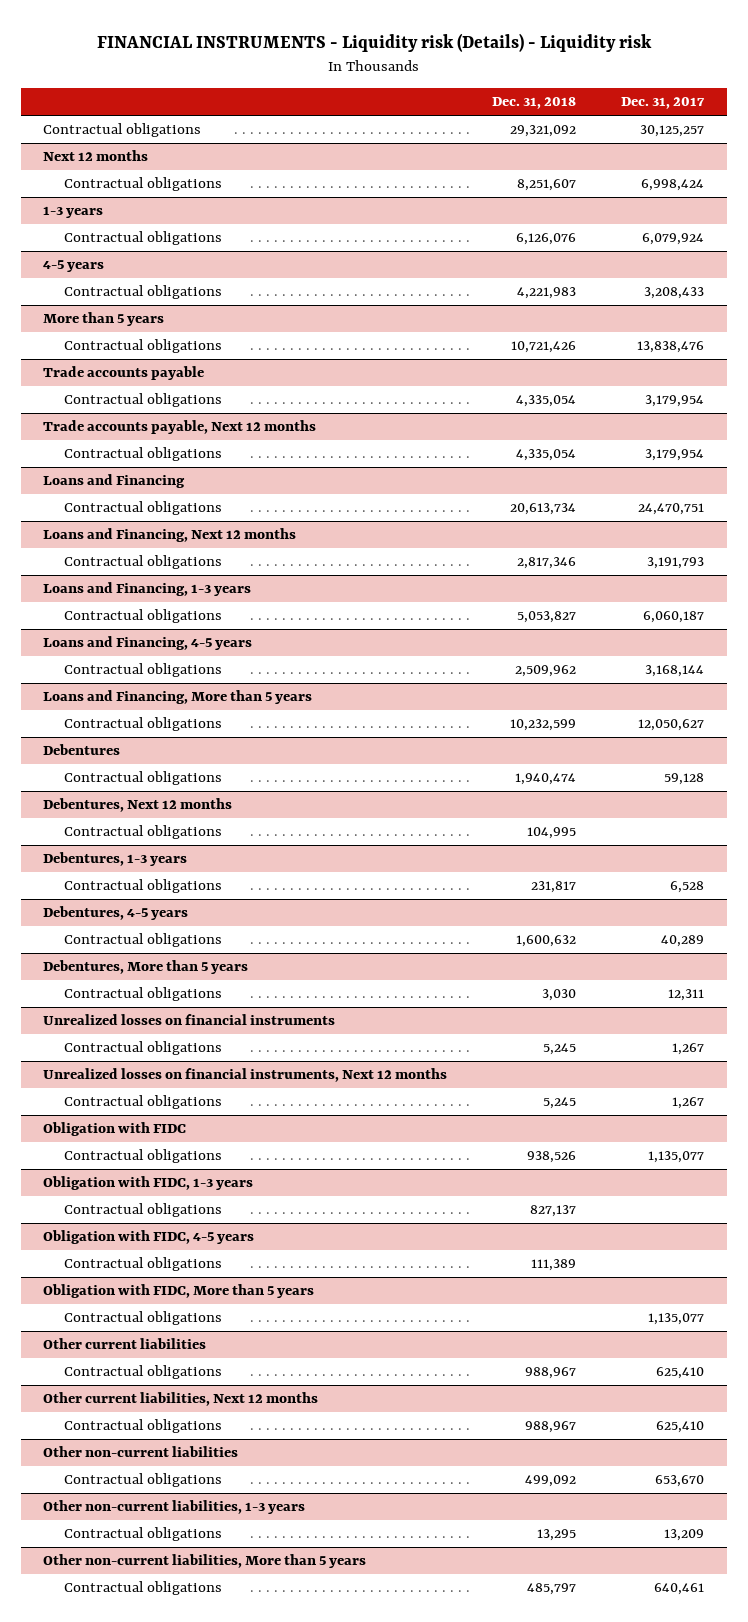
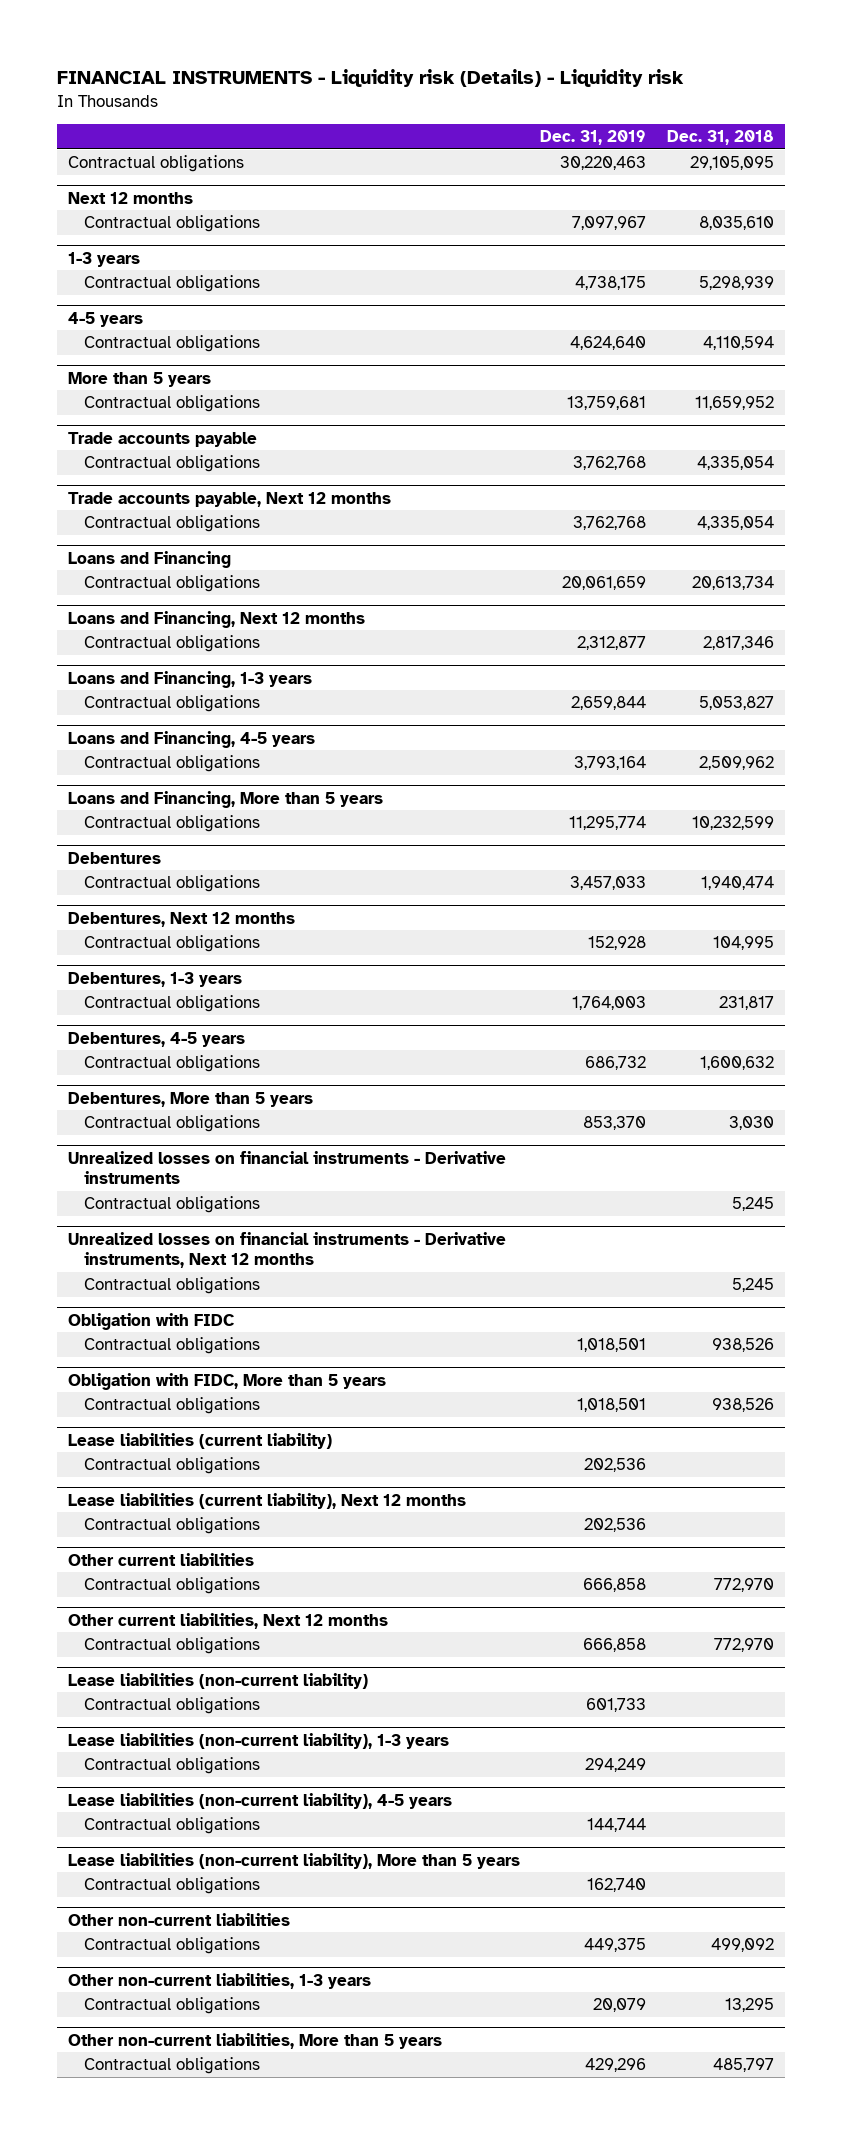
- | Dec. 31, 2018 | Dec. 31, 2017
+ | Dec. 31, 2019 | Dec. 31, 2018
- Contractual obligations | 29,321,092 | 30,125,257
+ Contractual obligations | 30,220,463 | 29,105,095
@ Next 12 months
- Contractual obligations | 8,251,607 | 6,998,424
+ Contractual obligations | 7,097,967 | 8,035,610
@ 1-3 years
- Contractual obligations | 6,126,076 | 6,079,924
+ Contractual obligations | 4,738,175 | 5,298,939
@ 4-5 years
- Contractual obligations | 4,221,983 | 3,208,433
+ Contractual obligations | 4,624,640 | 4,110,594
@ More than 5 years
- Contractual obligations | 10,721,426 | 13,838,476
+ Contractual obligations | 13,759,681 | 11,659,952
- Unrealized losses on financial instruments
+ Unrealized losses on financial instruments - Derivative instruments
- Unrealized losses on financial instruments, Next 12 months
+ Unrealized losses on financial instruments - Derivative instruments, Next 12 months
- Obligation with FIDC, 1-3 years
- Contractual obligations | 827,137 |
- Obligation with FIDC, 4-5 years
- Contractual obligations | 111,389 |
@ Obligation with FIDC, More than 5 years
+ Contractual obligations | 1,018,501 | 938,526
+ Lease liabilities (current liability)
+ Lease liabilities (current liability), Next 12 months
+ Contractual obligations | 202,536 |
@ Other current liabilities
- Contractual obligations | 988,967 | 625,410
+ Contractual obligations | 666,858 | 772,970
@ Other current liabilities, Next 12 months
- Contractual obligations | 988,967 | 625,410
+ Contractual obligations | 666,858 | 772,970
+ Lease liabilities (non-current liability)
+ Contractual obligations | 601,733 |
+ Lease liabilities (non-current liability), 1-3 years
+ Contractual obligations | 294,249 |
+ Lease liabilities (non-current liability), 4-5 years
+ Contractual obligations | 144,744 |
+ Lease liabilities (non-current liability), More than 5 years
+ Contractual obligations | 162,740 |

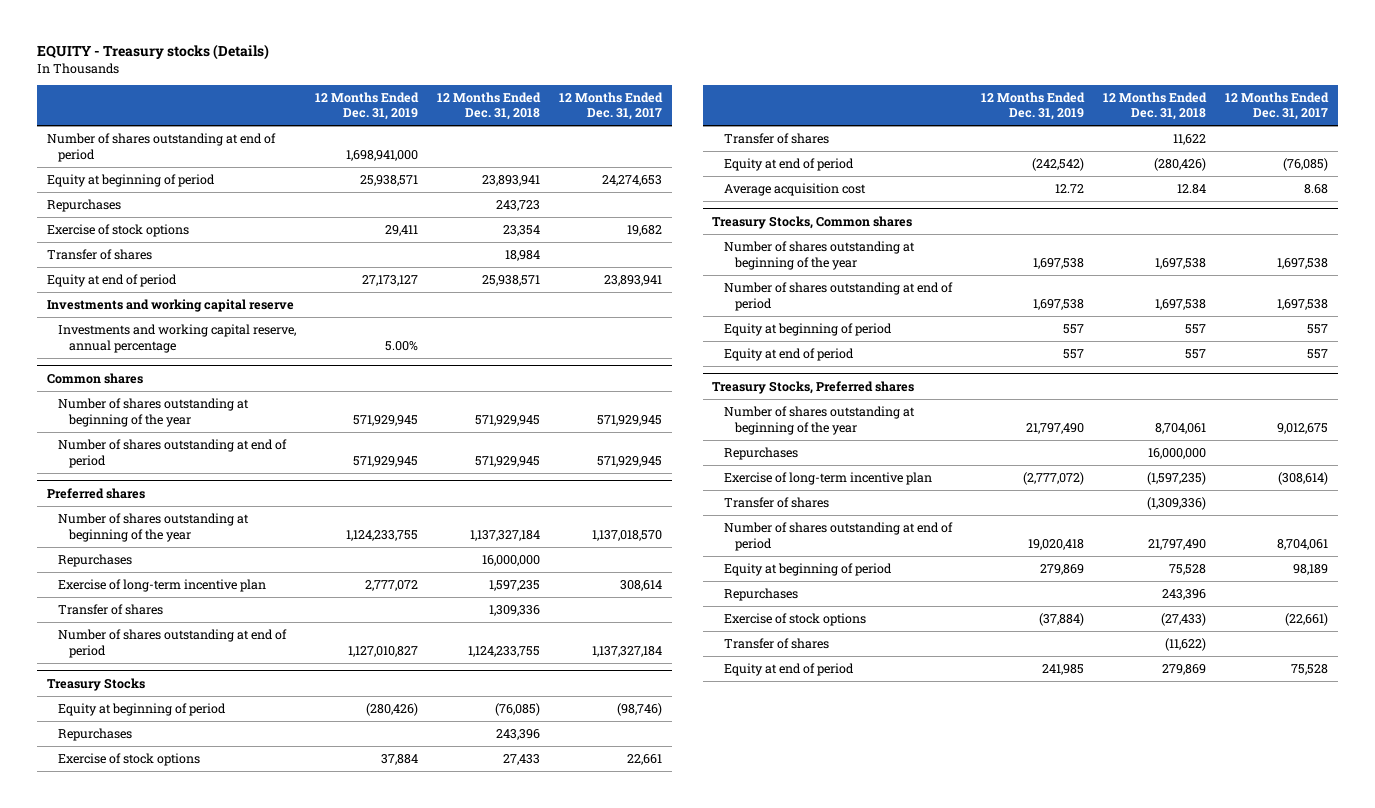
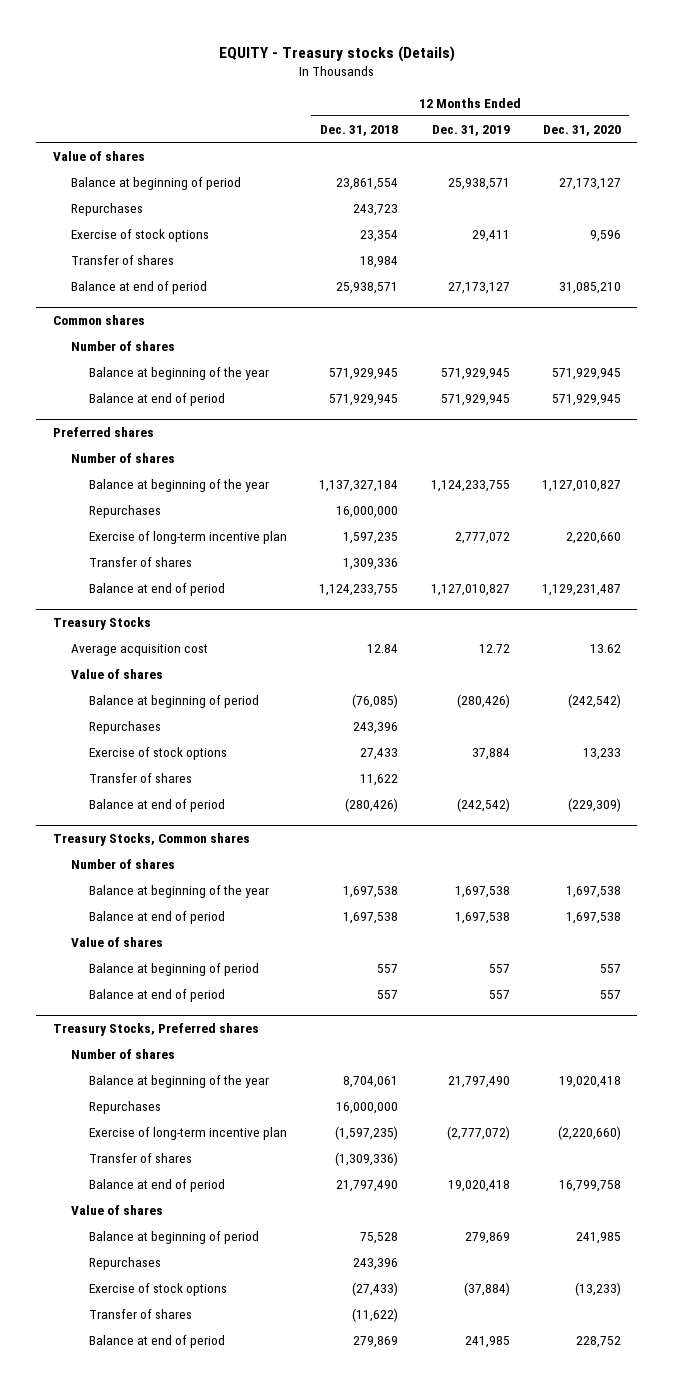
- | 12 Months Ended Dec. 31, 2019 | 12 Months Ended Dec. 31, 2018 | 12 Months Ended Dec. 31, 2017
+ | 12 Months Ended Dec. 31, 2018 | 12 Months Ended Dec. 31, 2019 | 12 Months Ended Dec. 31, 2020
- Number of shares outstanding at end of period | 1,698,941,000 | |
- Equity at beginning of period | 25,938,571 | 23,893,941 | 24,274,653
+ Value of shares
+ Balance at beginning of period | 23,861,554 | 25,938,571 | 27,173,127
- Equity at end of period | 27,173,127 | 25,938,571 | 23,893,941
- Investments and working capital reserve
- Investments and working capital reserve, annual percentage | 5.00% | |
+ Balance at end of period | 25,938,571 | 27,173,127 | 31,085,210
@ Common shares
- Number of shares outstanding at beginning of the year | 571,929,945 | 571,929,945 | 571,929,945
- Number of shares outstanding at end of period | 571,929,945 | 571,929,945 | 571,929,945
+ Number of shares
+ Balance at beginning of the year | 571,929,945 | 571,929,945 | 571,929,945
+ Balance at end of period | 571,929,945 | 571,929,945 | 571,929,945
@ Preferred shares
- Number of shares outstanding at beginning of the year | 1,124,233,755 | 1,137,327,184 | 1,137,018,570
+ Number of shares
+ Balance at beginning of the year | 1,137,327,184 | 1,124,233,755 | 1,127,010,827
- Number of shares outstanding at end of period | 1,127,010,827 | 1,124,233,755 | 1,137,327,184
+ Balance at end of period | 1,124,233,755 | 1,127,010,827 | 1,129,231,487
@ Treasury Stocks
- Equity at beginning of period | (280,426) | (76,085) | (98,746)
moved up: Average acquisition cost | 12.84 | 12.72 | 13.62
+ Value of shares
+ Balance at beginning of period | (76,085) | (280,426) | (242,542)
- Equity at end of period | (242,542) | (280,426) | (76,085)
+ Balance at end of period | (280,426) | (242,542) | (229,309)
@ Treasury Stocks, Common shares
- Number of shares outstanding at beginning of the year | 1,697,538 | 1,697,538 | 1,697,538
- Number of shares outstanding at end of period | 1,697,538 | 1,697,538 | 1,697,538
- Equity at beginning of period | 557 | 557 | 557
- Equity at end of period | 557 | 557 | 557
+ Number of shares
+ Balance at beginning of the year | 1,697,538 | 1,697,538 | 1,697,538
+ Balance at end of period | 1,697,538 | 1,697,538 | 1,697,538
+ Value of shares
+ Balance at beginning of period | 557 | 557 | 557
+ Balance at end of period | 557 | 557 | 557
@ Treasury Stocks, Preferred shares
- Number of shares outstanding at beginning of the year | 21,797,490 | 8,704,061 | 9,012,675
+ Number of shares
+ Balance at beginning of the year | 8,704,061 | 21,797,490 | 19,020,418
- Number of shares outstanding at end of period | 19,020,418 | 21,797,490 | 8,704,061
- Equity at beginning of period | 279,869 | 75,528 | 98,189
+ Balance at end of period | 21,797,490 | 19,020,418 | 16,799,758
+ Value of shares
+ Balance at beginning of period | 75,528 | 279,869 | 241,985
- Equity at end of period | 241,985 | 279,869 | 75,528
+ Balance at end of period | 279,869 | 241,985 | 228,752

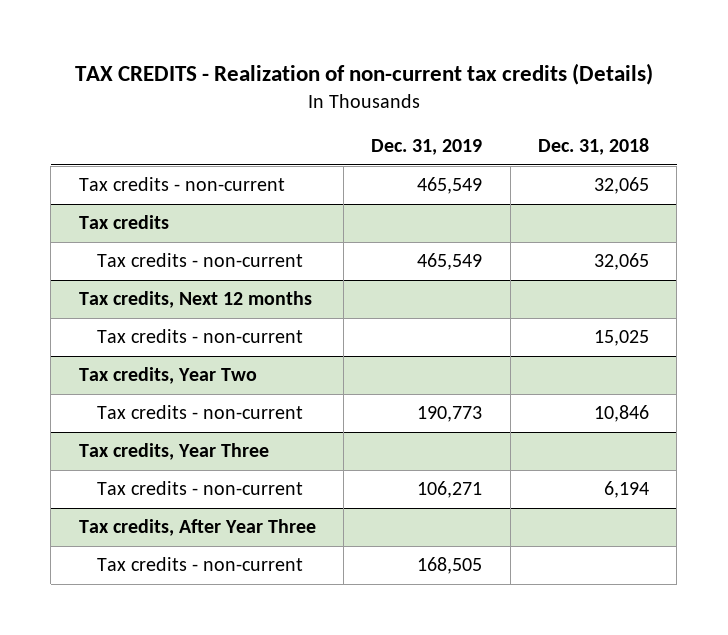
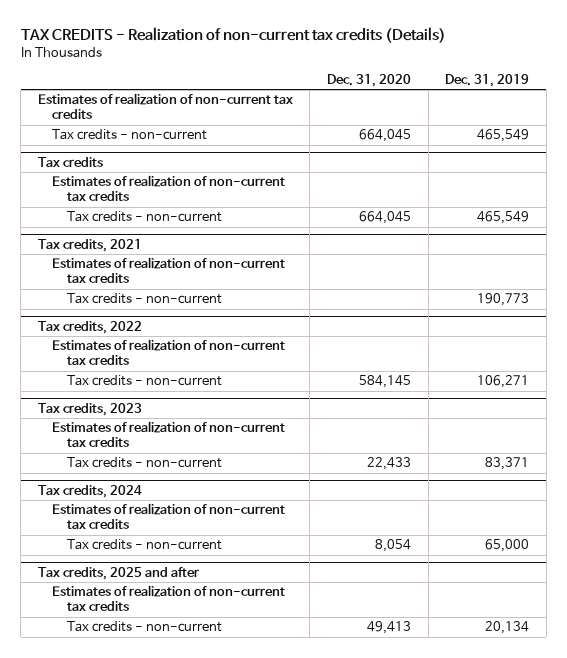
- | Dec. 31, 2019 | Dec. 31, 2018
+ | Dec. 31, 2020 | Dec. 31, 2019
+ Estimates of realization of non-current tax credits
@ Tax credits
+ Estimates of realization of non-current tax credits
- Tax credits, Next 12 months
- Tax credits - non-current | | 15,025
- Tax credits, Year Two
+ Tax credits, 2021
+ Estimates of realization of non-current tax credits
- Tax credits, Year Three
+ Tax credits, 2022
+ Estimates of realization of non-current tax credits
- Tax credits, After Year Three
- Tax credits - non-current | 168,505 |
+ Tax credits, 2023
+ Estimates of realization of non-current tax credits
+ Tax credits - non-current | 22,433 | 83,371
+ Tax credits, 2024
+ Estimates of realization of non-current tax credits
+ Tax credits - non-current | 8,054 | 65,000
+ Tax credits, 2025 and after
+ Estimates of realization of non-current tax credits
+ Tax credits - non-current | 49,413 | 20,134

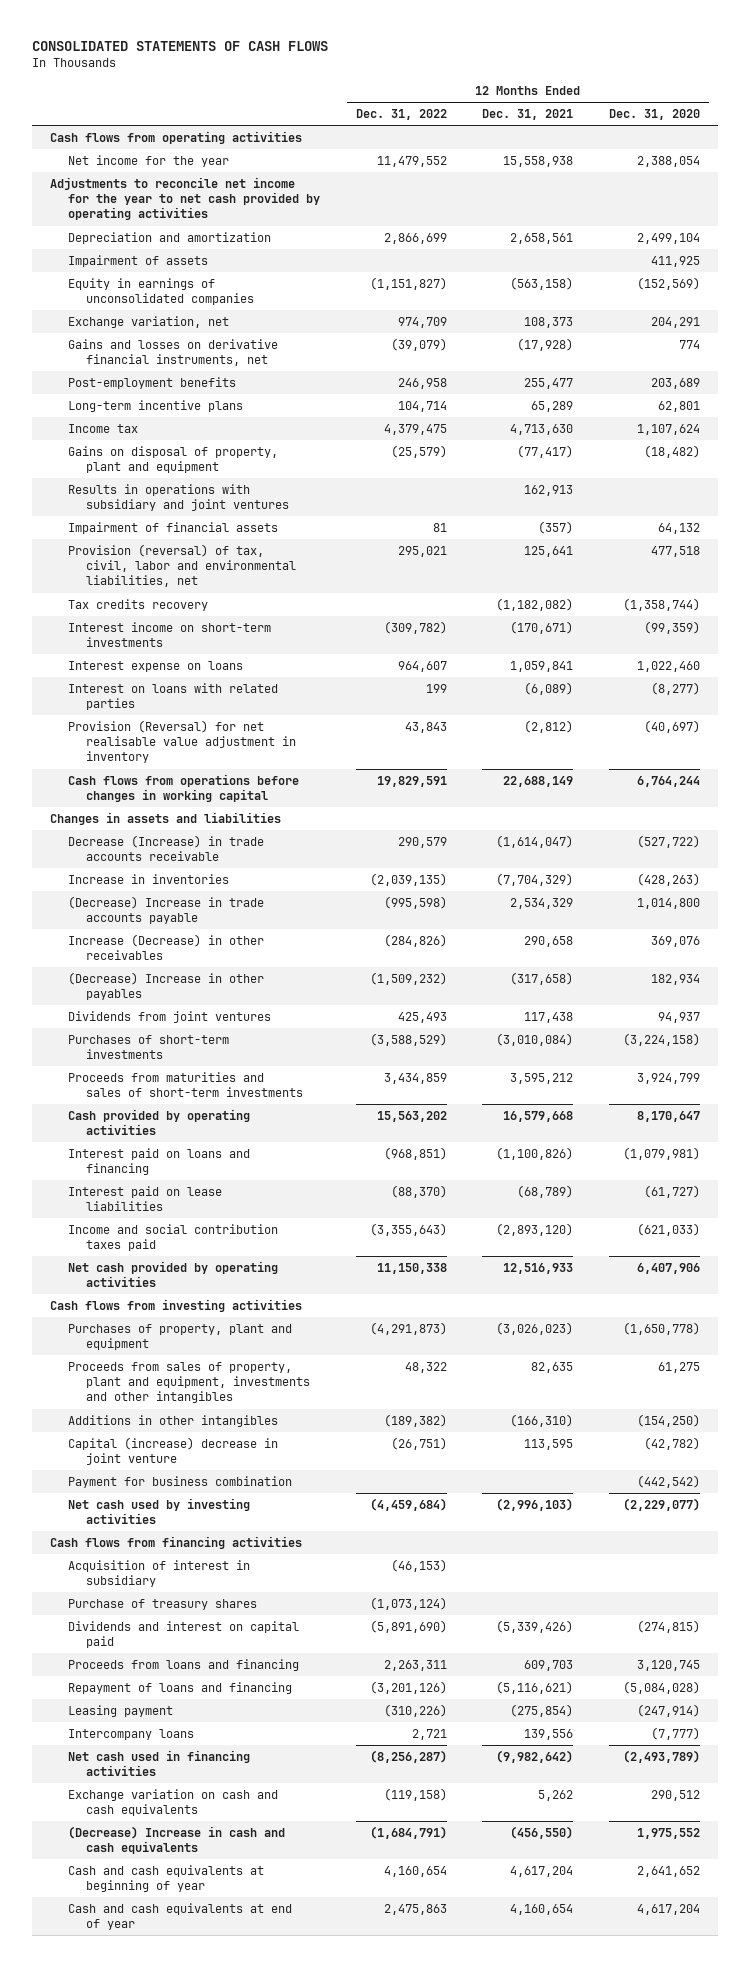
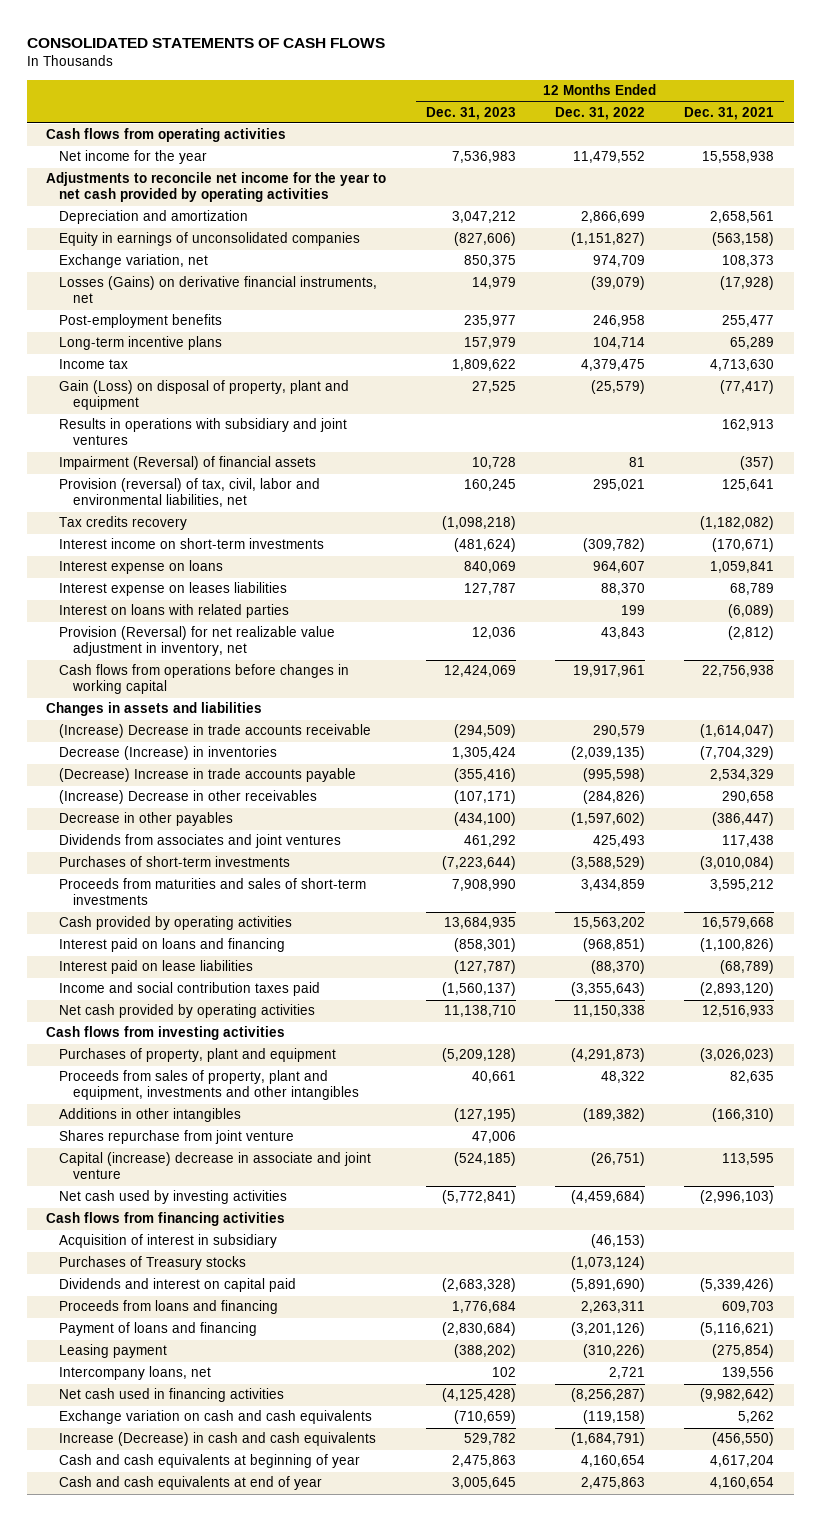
- | 12 Months Ended Dec. 31, 2022 | 12 Months Ended Dec. 31, 2021 | 12 Months Ended Dec. 31, 2020
+ | 12 Months Ended Dec. 31, 2023 | 12 Months Ended Dec. 31, 2022 | 12 Months Ended Dec. 31, 2021
- Impairment of assets | | | 411,925
- Gains and losses on derivative financial instruments, net | (39,079) | (17,928) | 774
+ Losses (Gains) on derivative financial instruments, net | 14,979 | (39,079) | (17,928)
- Gains on disposal of property, plant and equipment | (25,579) | (77,417) | (18,482)
+ Gain (Loss) on disposal of property, plant and equipment | 27,525 | (25,579) | (77,417)
- Impairment of financial assets | 81 | (357) | 64,132
+ Impairment (Reversal) of financial assets | 10,728 | 81 | (357)
+ Interest expense on leases liabilities | 127,787 | 88,370 | 68,789
- Provision (Reversal) for net realisable value adjustment in inventory | 43,843 | (2,812) | (40,697)
- Cash flows from operations before changes in working capital | 19,829,591 | 22,688,149 | 6,764,244
+ Provision (Reversal) for net realizable value adjustment in inventory, net | 12,036 | 43,843 | (2,812)
+ Cash flows from operations before changes in working capital | 12,424,069 | 19,917,961 | 22,756,938
- Decrease (Increase) in trade accounts receivable | 290,579 | (1,614,047) | (527,722)
- Increase in inventories | (2,039,135) | (7,704,329) | (428,263)
+ (Increase) Decrease in trade accounts receivable | (294,509) | 290,579 | (1,614,047)
+ Decrease (Increase) in inventories | 1,305,424 | (2,039,135) | (7,704,329)
- Increase (Decrease) in other receivables | (284,826) | 290,658 | 369,076
- (Decrease) Increase in other payables | (1,509,232) | (317,658) | 182,934
- Dividends from joint ventures | 425,493 | 117,438 | 94,937
+ (Increase) Decrease in other receivables | (107,171) | (284,826) | 290,658
+ Decrease in other payables | (434,100) | (1,597,602) | (386,447)
+ Dividends from associates and joint ventures | 461,292 | 425,493 | 117,438
- Capital (increase) decrease in joint venture | (26,751) | 113,595 | (42,782)
- Payment for business combination | | | (442,542)
+ Shares repurchase from joint venture | 47,006 | |
+ Capital (increase) decrease in associate and joint venture | (524,185) | (26,751) | 113,595
- Purchase of treasury shares | (1,073,124) | |
+ Purchases of Treasury stocks | | (1,073,124) |
- Repayment of loans and financing | (3,201,126) | (5,116,621) | (5,084,028)
+ Payment of loans and financing | (2,830,684) | (3,201,126) | (5,116,621)
- Intercompany loans | 2,721 | 139,556 | (7,777)
+ Intercompany loans, net | 102 | 2,721 | 139,556
- (Decrease) Increase in cash and cash equivalents | (1,684,791) | (456,550) | 1,975,552
+ Increase (Decrease) in cash and cash equivalents | 529,782 | (1,684,791) | (456,550)

